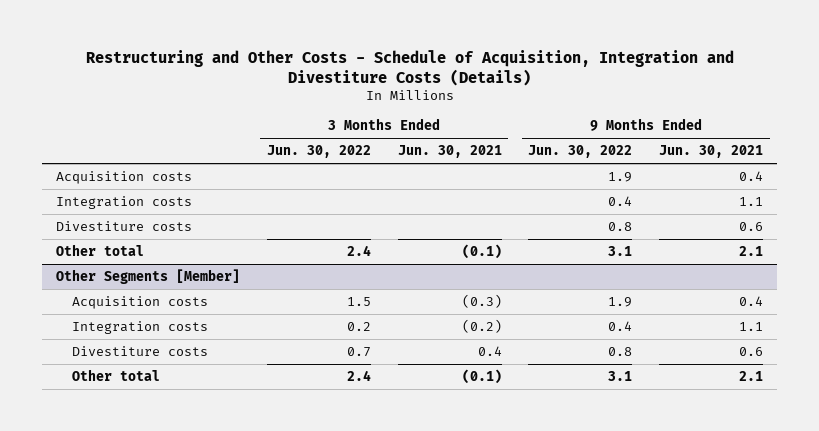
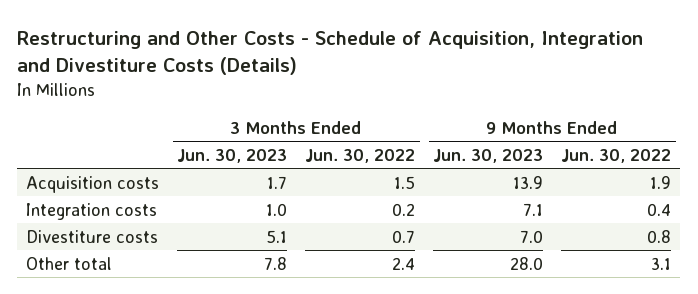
- | 3 Months Ended Jun. 30, 2022 | 3 Months Ended Jun. 30, 2021 | 9 Months Ended Jun. 30, 2022 | 9 Months Ended Jun. 30, 2021
+ | 3 Months Ended Jun. 30, 2023 | 3 Months Ended Jun. 30, 2022 | 9 Months Ended Jun. 30, 2023 | 9 Months Ended Jun. 30, 2022
- Acquisition costs | | | 1.9 | 0.4
- Integration costs | | | 0.4 | 1.1
- Divestiture costs | | | 0.8 | 0.6
- Other total | 2.4 | (0.1) | 3.1 | 2.1
- Other Segments [Member]

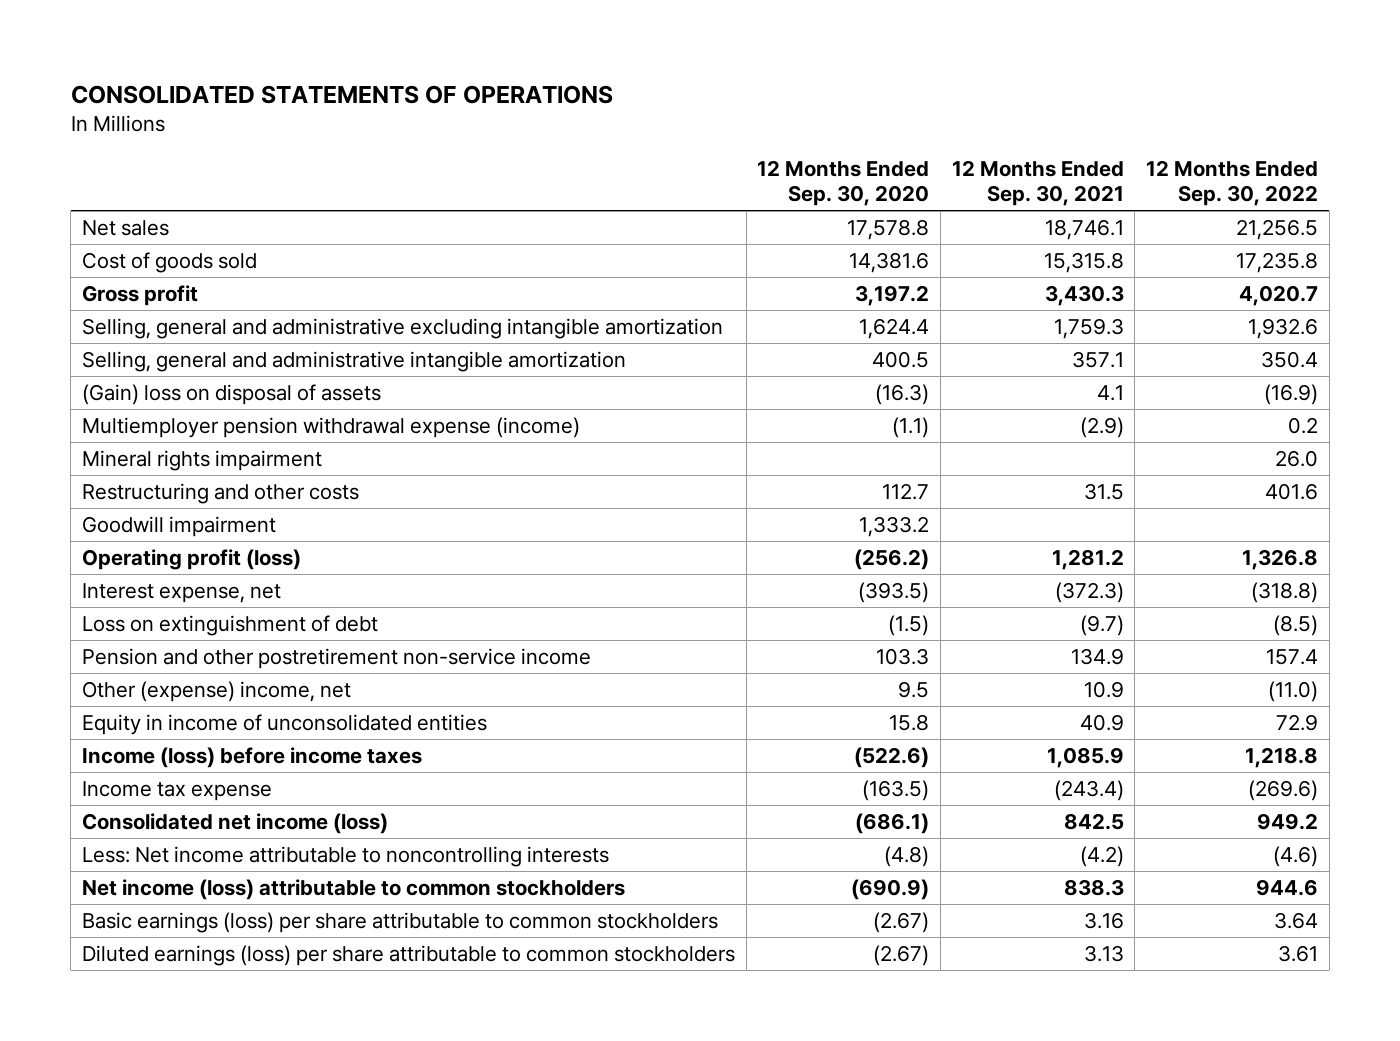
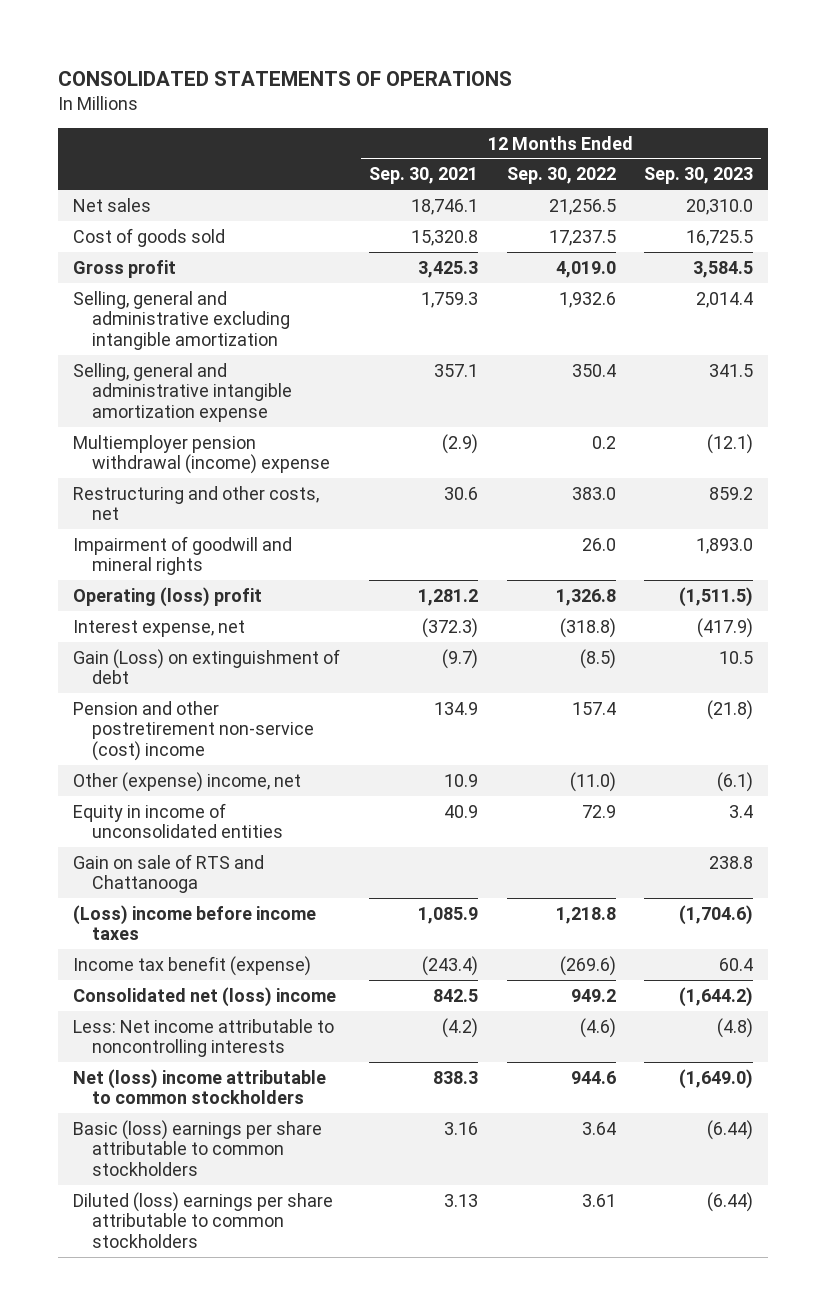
- | 12 Months Ended Sep. 30, 2020 | 12 Months Ended Sep. 30, 2021 | 12 Months Ended Sep. 30, 2022
+ | 12 Months Ended Sep. 30, 2021 | 12 Months Ended Sep. 30, 2022 | 12 Months Ended Sep. 30, 2023
- Cost of goods sold | 14,381.6 | 15,315.8 | 17,235.8
- Gross profit | 3,197.2 | 3,430.3 | 4,020.7
+ Cost of goods sold | 15,320.8 | 17,237.5 | 16,725.5
+ Gross profit | 3,425.3 | 4,019.0 | 3,584.5
- Selling, general and administrative intangible amortization | 400.5 | 357.1 | 350.4
- (Gain) loss on disposal of assets | (16.3) | 4.1 | (16.9)
- Multiemployer pension withdrawal expense (income) | (1.1) | (2.9) | 0.2
- Mineral rights impairment | | | 26.0
- Restructuring and other costs | 112.7 | 31.5 | 401.6
- Goodwill impairment | 1,333.2 | |
- Operating profit (loss) | (256.2) | 1,281.2 | 1,326.8
+ Selling, general and administrative intangible amortization expense | 357.1 | 350.4 | 341.5
+ Multiemployer pension withdrawal (income) expense | (2.9) | 0.2 | (12.1)
+ Restructuring and other costs, net | 30.6 | 383.0 | 859.2
+ Impairment of goodwill and mineral rights | | 26.0 | 1,893.0
+ Operating (loss) profit | 1,281.2 | 1,326.8 | (1,511.5)
- Loss on extinguishment of debt | (1.5) | (9.7) | (8.5)
- Pension and other postretirement non-service income | 103.3 | 134.9 | 157.4
+ Gain (Loss) on extinguishment of debt | (9.7) | (8.5) | 10.5
+ Pension and other postretirement non-service (cost) income | 134.9 | 157.4 | (21.8)
- Income (loss) before income taxes | (522.6) | 1,085.9 | 1,218.8
- Income tax expense | (163.5) | (243.4) | (269.6)
- Consolidated net income (loss) | (686.1) | 842.5 | 949.2
+ Gain on sale of RTS and Chattanooga | | | 238.8
+ (Loss) income before income taxes | 1,085.9 | 1,218.8 | (1,704.6)
+ Income tax benefit (expense) | (243.4) | (269.6) | 60.4
+ Consolidated net (loss) income | 842.5 | 949.2 | (1,644.2)
- Net income (loss) attributable to common stockholders | (690.9) | 838.3 | 944.6
- Basic earnings (loss) per share attributable to common stockholders | (2.67) | 3.16 | 3.64
- Diluted earnings (loss) per share attributable to common stockholders | (2.67) | 3.13 | 3.61
+ Net (loss) income attributable to common stockholders | 838.3 | 944.6 | (1,649.0)
+ Basic (loss) earnings per share attributable to common stockholders | 3.16 | 3.64 | (6.44)
+ Diluted (loss) earnings per share attributable to common stockholders | 3.13 | 3.61 | (6.44)

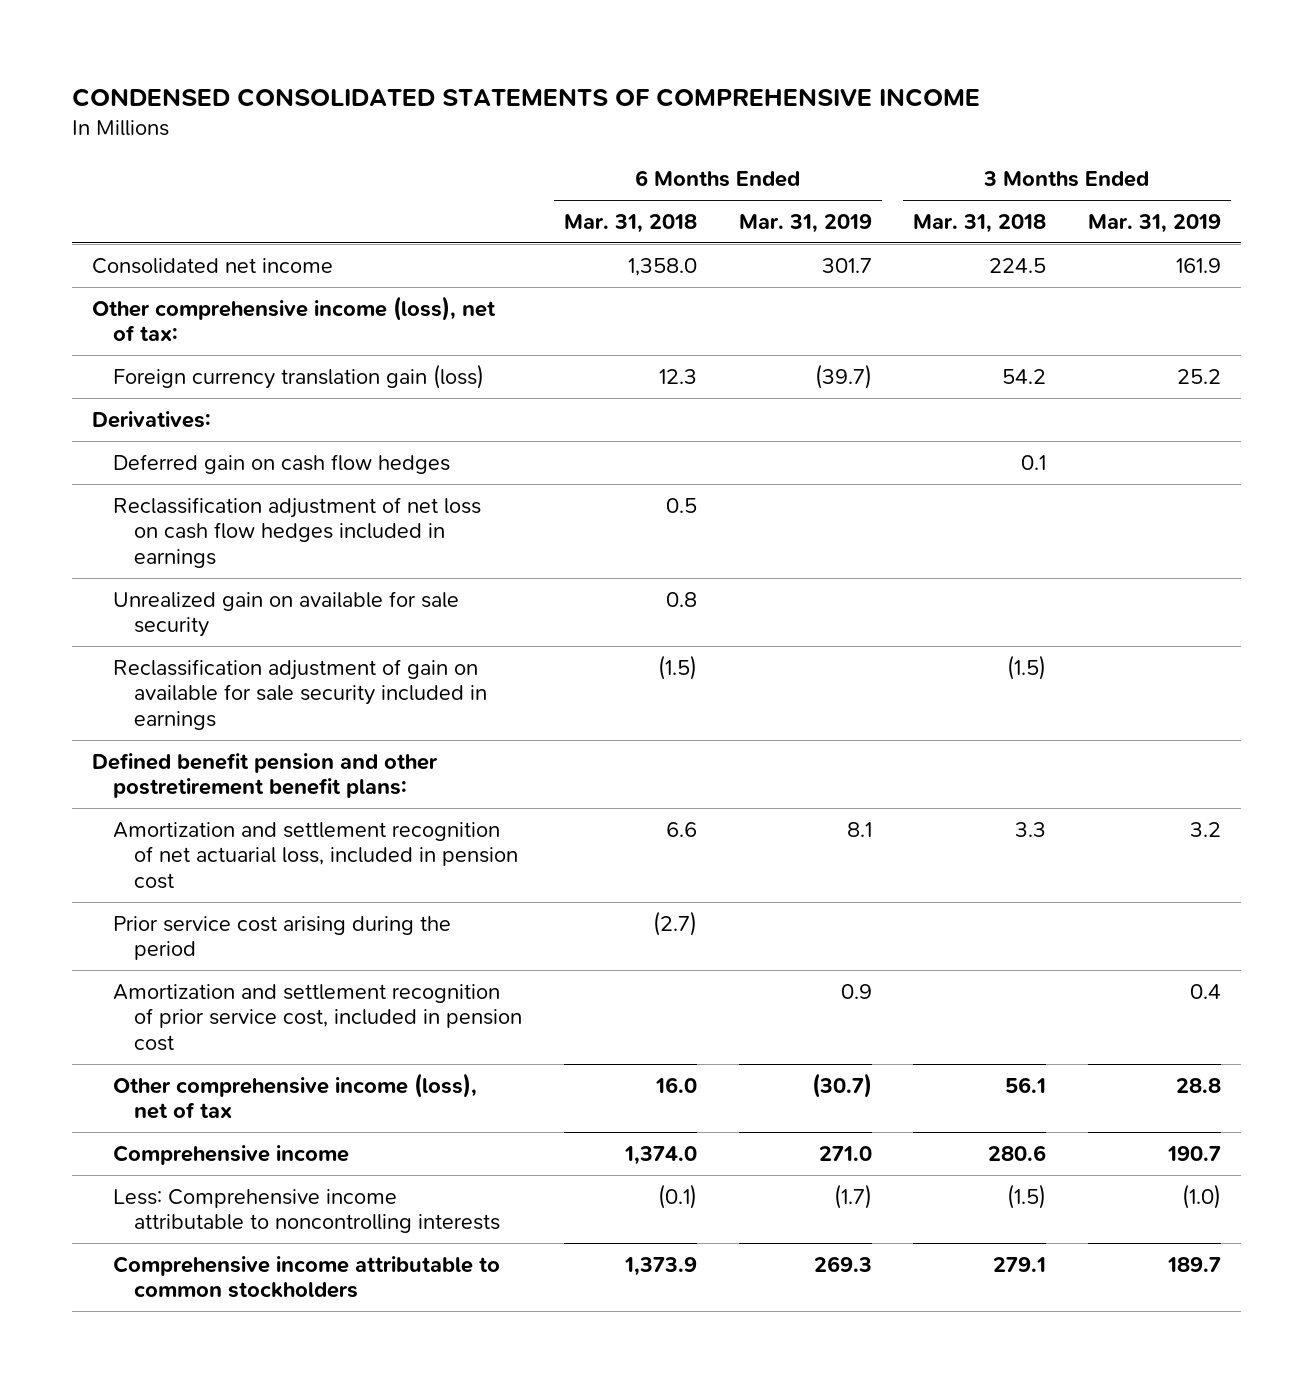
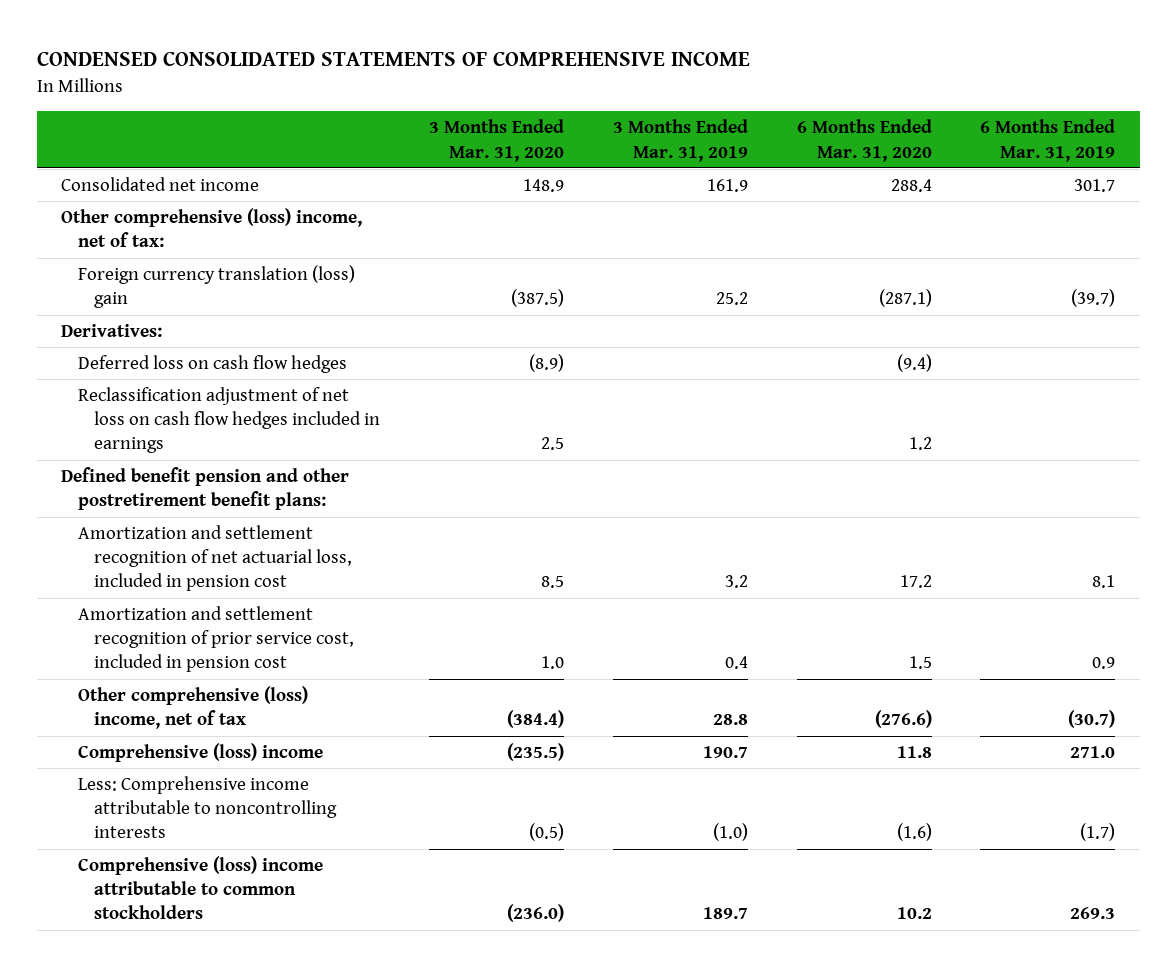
- | 6 Months Ended Mar. 31, 2018 | 6 Months Ended Mar. 31, 2019 | 3 Months Ended Mar. 31, 2018 | 3 Months Ended Mar. 31, 2019
+ | 3 Months Ended Mar. 31, 2020 | 3 Months Ended Mar. 31, 2019 | 6 Months Ended Mar. 31, 2020 | 6 Months Ended Mar. 31, 2019
- Other comprehensive income (loss), net of tax:
- Foreign currency translation gain (loss) | 12.3 | (39.7) | 54.2 | 25.2
+ Other comprehensive (loss) income, net of tax:
+ Foreign currency translation (loss) gain | (387.5) | 25.2 | (287.1) | (39.7)
- Deferred gain on cash flow hedges | | | 0.1 |
+ Deferred loss on cash flow hedges | (8.9) | | (9.4) |
- Unrealized gain on available for sale security | 0.8 | | |
- Reclassification adjustment of gain on available for sale security included in earnings | (1.5) | | (1.5) |
- Prior service cost arising during the period | (2.7) | | |
- Other comprehensive income (loss), net of tax | 16.0 | (30.7) | 56.1 | 28.8
- Comprehensive income | 1,374.0 | 271.0 | 280.6 | 190.7
+ Other comprehensive (loss) income, net of tax | (384.4) | 28.8 | (276.6) | (30.7)
+ Comprehensive (loss) income | (235.5) | 190.7 | 11.8 | 271.0
- Comprehensive income attributable to common stockholders | 1,373.9 | 269.3 | 279.1 | 189.7
+ Comprehensive (loss) income attributable to common stockholders | (236.0) | 189.7 | 10.2 | 269.3

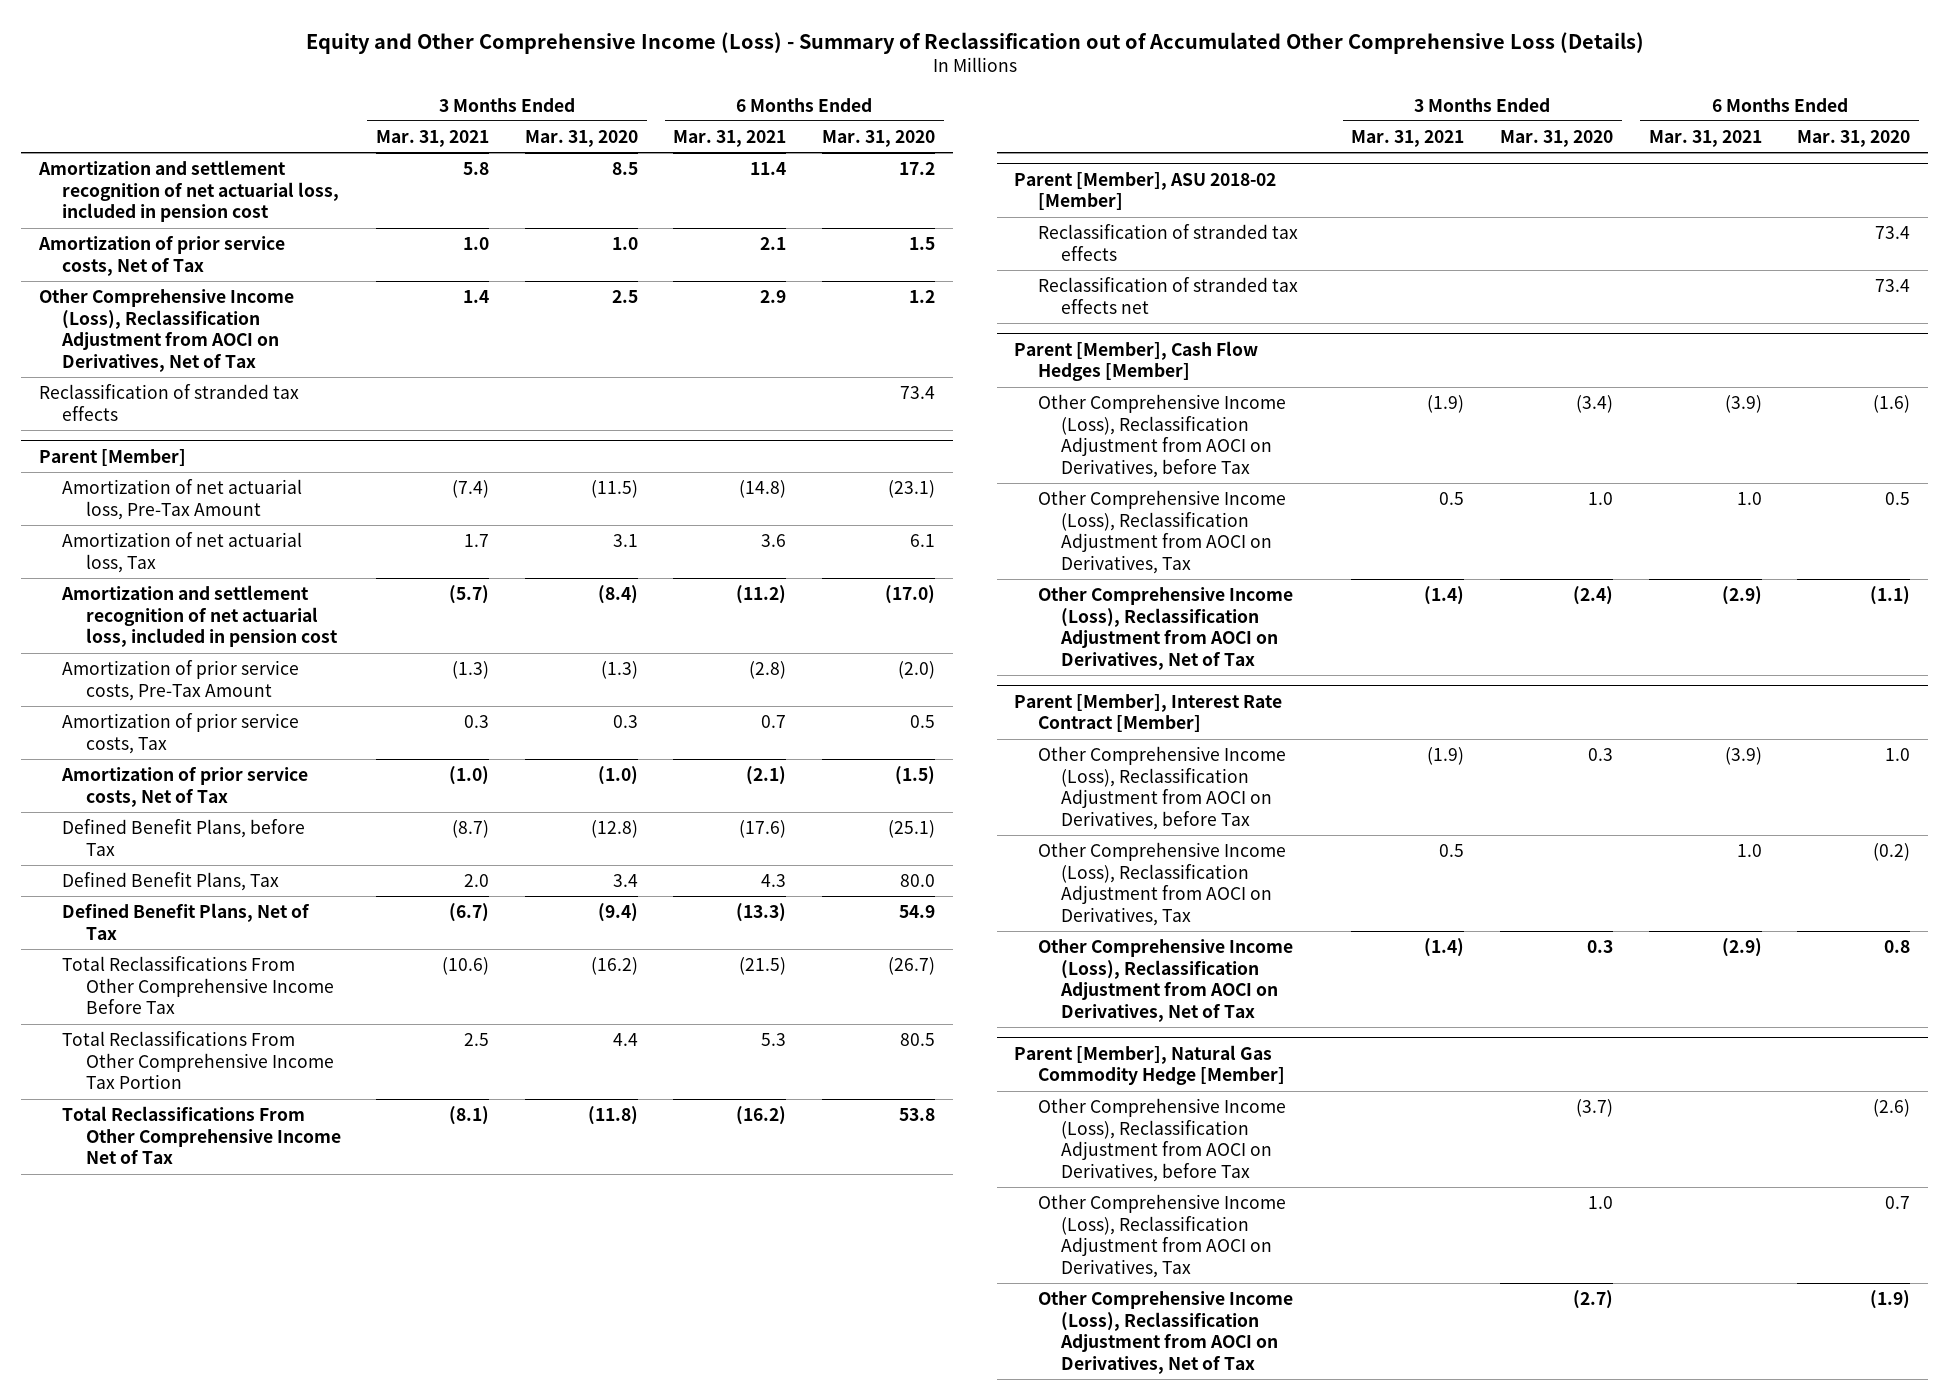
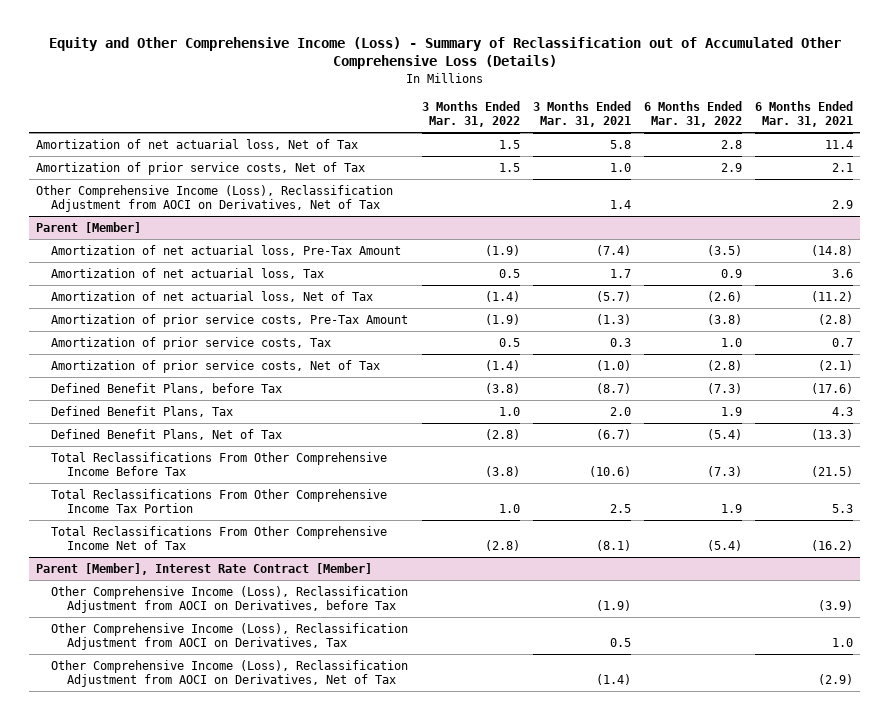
- | 3 Months Ended Mar. 31, 2021 | 3 Months Ended Mar. 31, 2020 | 6 Months Ended Mar. 31, 2021 | 6 Months Ended Mar. 31, 2020
+ | 3 Months Ended Mar. 31, 2022 | 3 Months Ended Mar. 31, 2021 | 6 Months Ended Mar. 31, 2022 | 6 Months Ended Mar. 31, 2021
- Amortization and settlement recognition of net actuarial loss, included in pension cost | 5.8 | 8.5 | 11.4 | 17.2
+ Amortization of net actuarial loss, Net of Tax | 1.5 | 5.8 | 2.8 | 11.4
- Reclassification of stranded tax effects | | | | 73.4
@ Parent [Member]
- Amortization and settlement recognition of net actuarial loss, included in pension cost | (5.7) | (8.4) | (11.2) | (17.0)
+ Amortization of net actuarial loss, Net of Tax | (1.4) | (5.7) | (2.6) | (11.2)
- Parent [Member], ASU 2018-02 [Member]
- Reclassification of stranded tax effects | | | | 73.4
- Reclassification of stranded tax effects net | | | | 73.4
- Parent [Member], Cash Flow Hedges [Member]
- Other Comprehensive Income (Loss), Reclassification Adjustment from AOCI on Derivatives, before Tax | (1.9) | (3.4) | (3.9) | (1.6)
- Other Comprehensive Income (Loss), Reclassification Adjustment from AOCI on Derivatives, Tax | 0.5 | 1.0 | 1.0 | 0.5
- Other Comprehensive Income (Loss), Reclassification Adjustment from AOCI on Derivatives, Net of Tax | (1.4) | (2.4) | (2.9) | (1.1)
- Parent [Member], Natural Gas Commodity Hedge [Member]
- Other Comprehensive Income (Loss), Reclassification Adjustment from AOCI on Derivatives, before Tax | | (3.7) | | (2.6)
- Other Comprehensive Income (Loss), Reclassification Adjustment from AOCI on Derivatives, Tax | | 1.0 | | 0.7
- Other Comprehensive Income (Loss), Reclassification Adjustment from AOCI on Derivatives, Net of Tax | | (2.7) | | (1.9)

